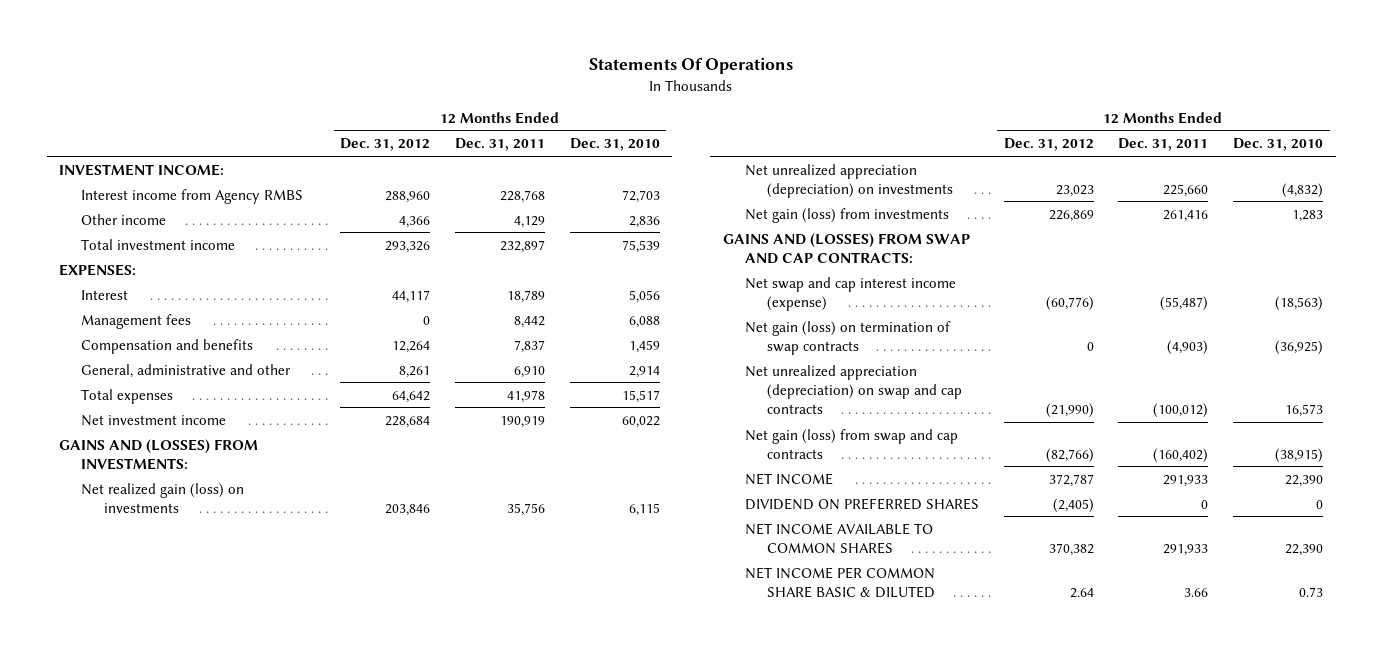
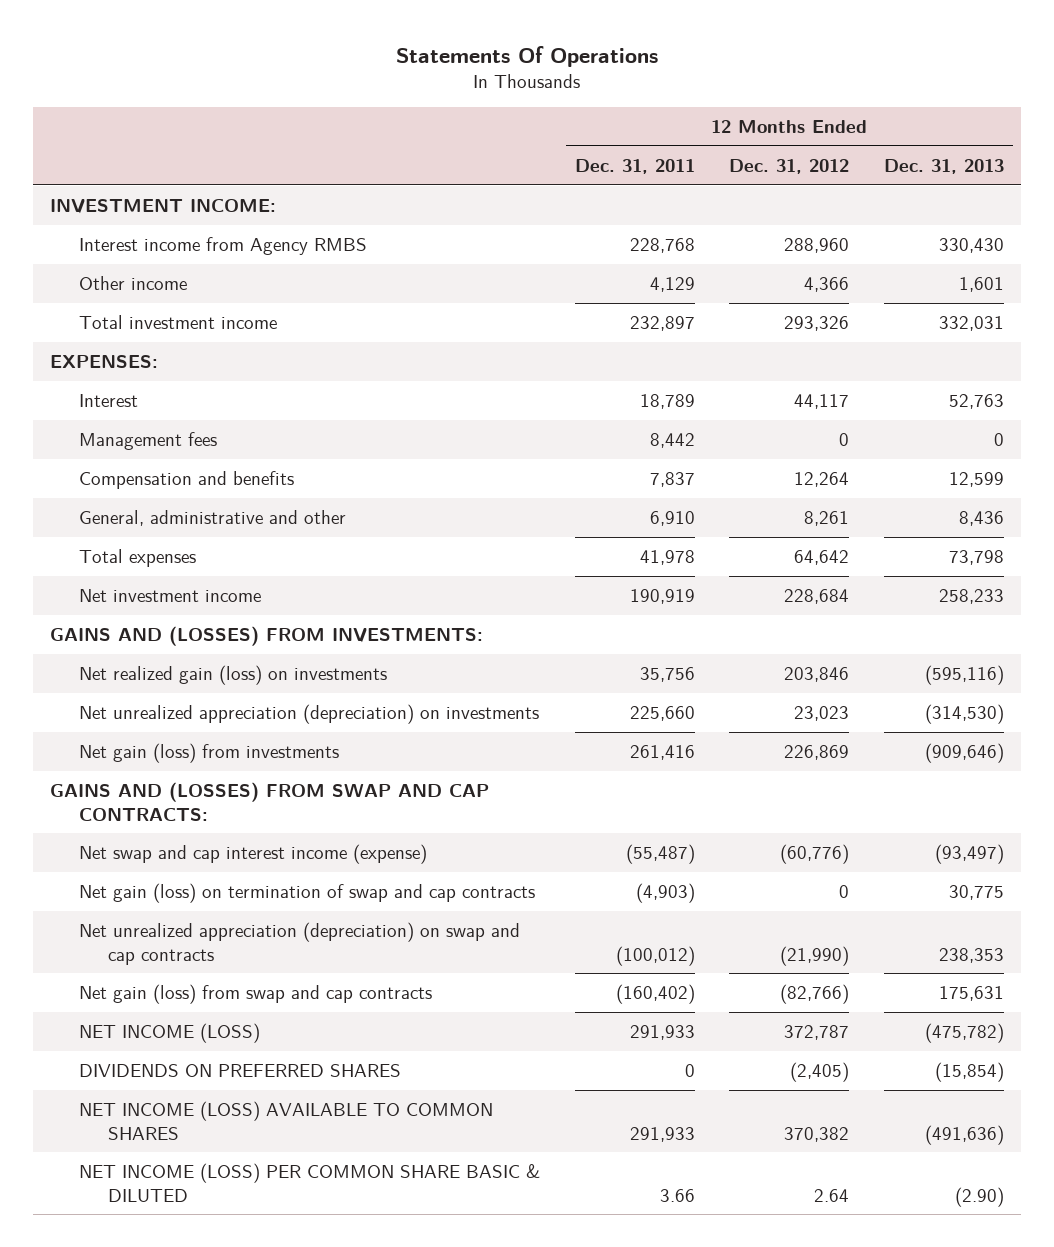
- | 12 Months Ended Dec. 31, 2012 | 12 Months Ended Dec. 31, 2011 | 12 Months Ended Dec. 31, 2010
+ | 12 Months Ended Dec. 31, 2011 | 12 Months Ended Dec. 31, 2012 | 12 Months Ended Dec. 31, 2013
- Net gain (loss) on termination of swap contracts | 0 | (4,903) | (36,925)
+ Net gain (loss) on termination of swap and cap contracts | (4,903) | 0 | 30,775
- NET INCOME | 372,787 | 291,933 | 22,390
- DIVIDEND ON PREFERRED SHARES | (2,405) | 0 | 0
- NET INCOME AVAILABLE TO COMMON SHARES | 370,382 | 291,933 | 22,390
- NET INCOME PER COMMON SHARE BASIC & DILUTED | 2.64 | 3.66 | 0.73
+ NET INCOME (LOSS) | 291,933 | 372,787 | (475,782)
+ DIVIDENDS ON PREFERRED SHARES | 0 | (2,405) | (15,854)
+ NET INCOME (LOSS) AVAILABLE TO COMMON SHARES | 291,933 | 370,382 | (491,636)
+ NET INCOME (LOSS) PER COMMON SHARE BASIC & DILUTED | 3.66 | 2.64 | (2.90)

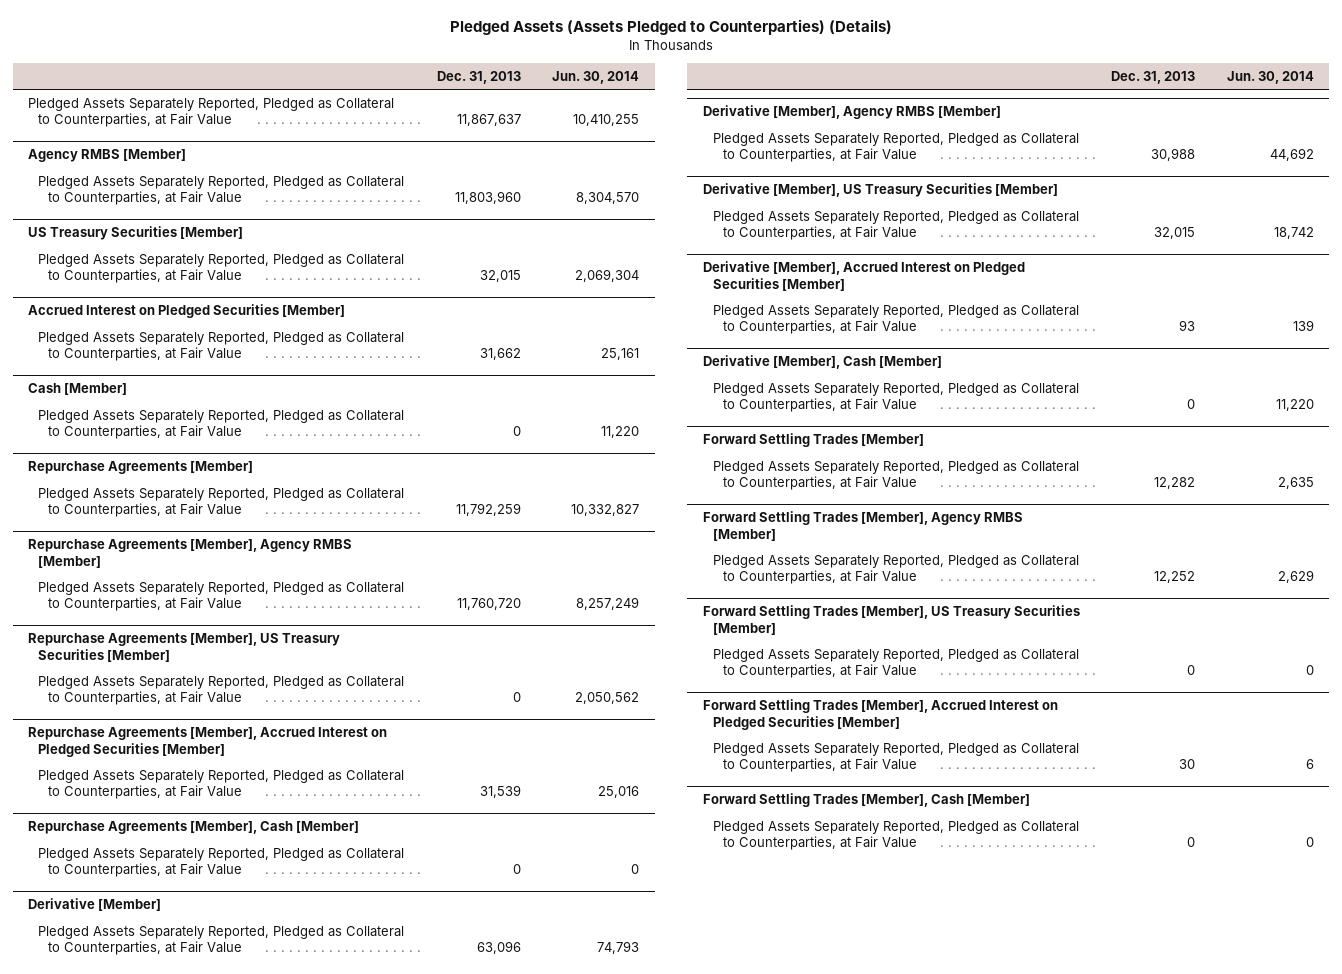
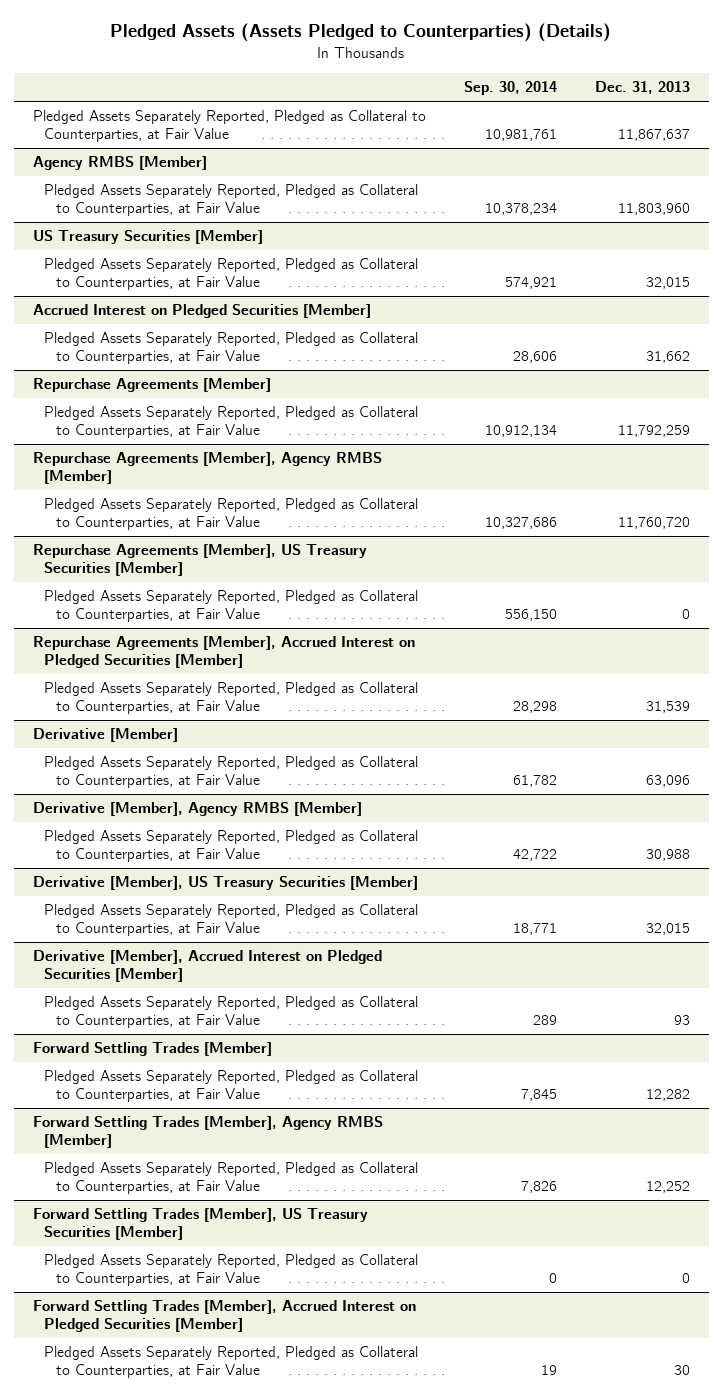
- | Dec. 31, 2013 | Jun. 30, 2014
+ | Sep. 30, 2014 | Dec. 31, 2013
- Cash [Member]
- Pledged Assets Separately Reported, Pledged as Collateral to Counterparties, at Fair Value | 0 | 11,220
- Repurchase Agreements [Member], Cash [Member]
- Pledged Assets Separately Reported, Pledged as Collateral to Counterparties, at Fair Value | 0 | 0
- Derivative [Member], Cash [Member]
- Pledged Assets Separately Reported, Pledged as Collateral to Counterparties, at Fair Value | 0 | 11,220
- Forward Settling Trades [Member], Cash [Member]
- Pledged Assets Separately Reported, Pledged as Collateral to Counterparties, at Fair Value | 0 | 0

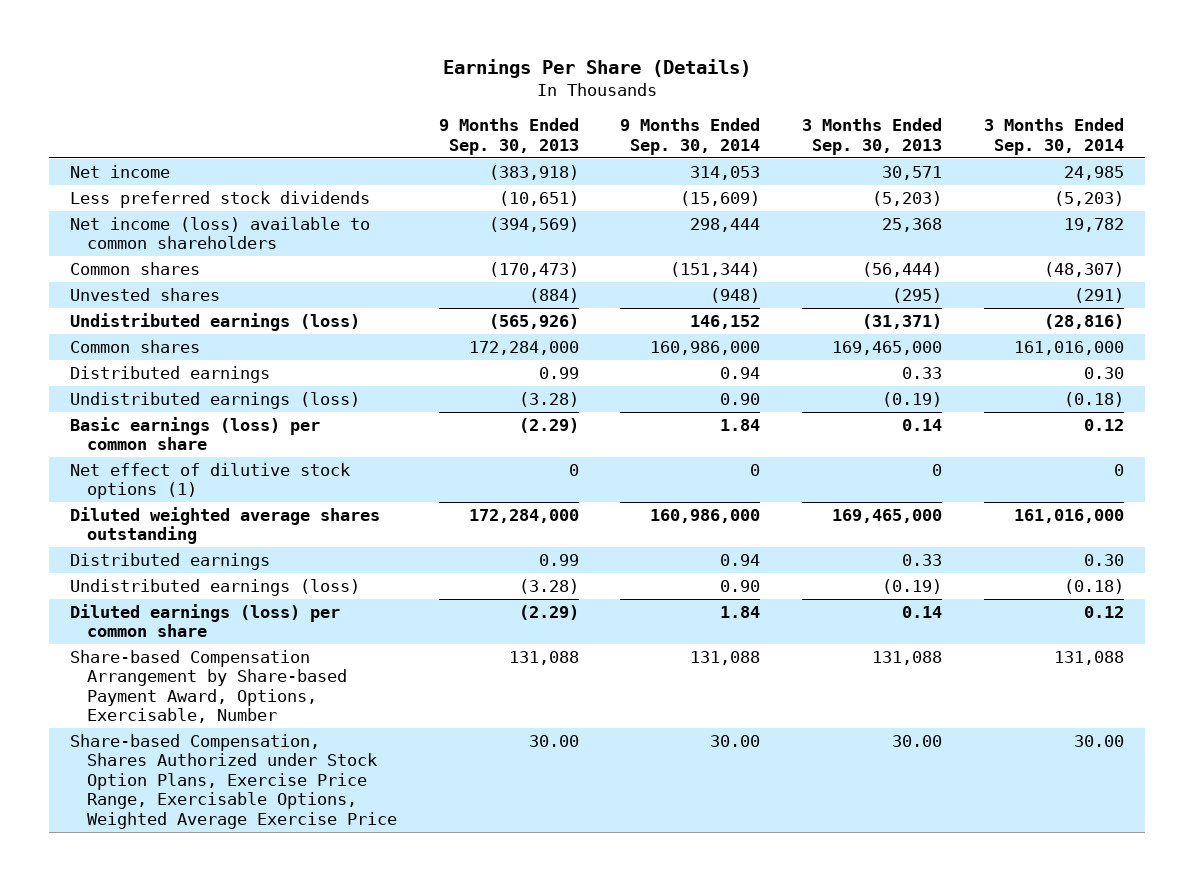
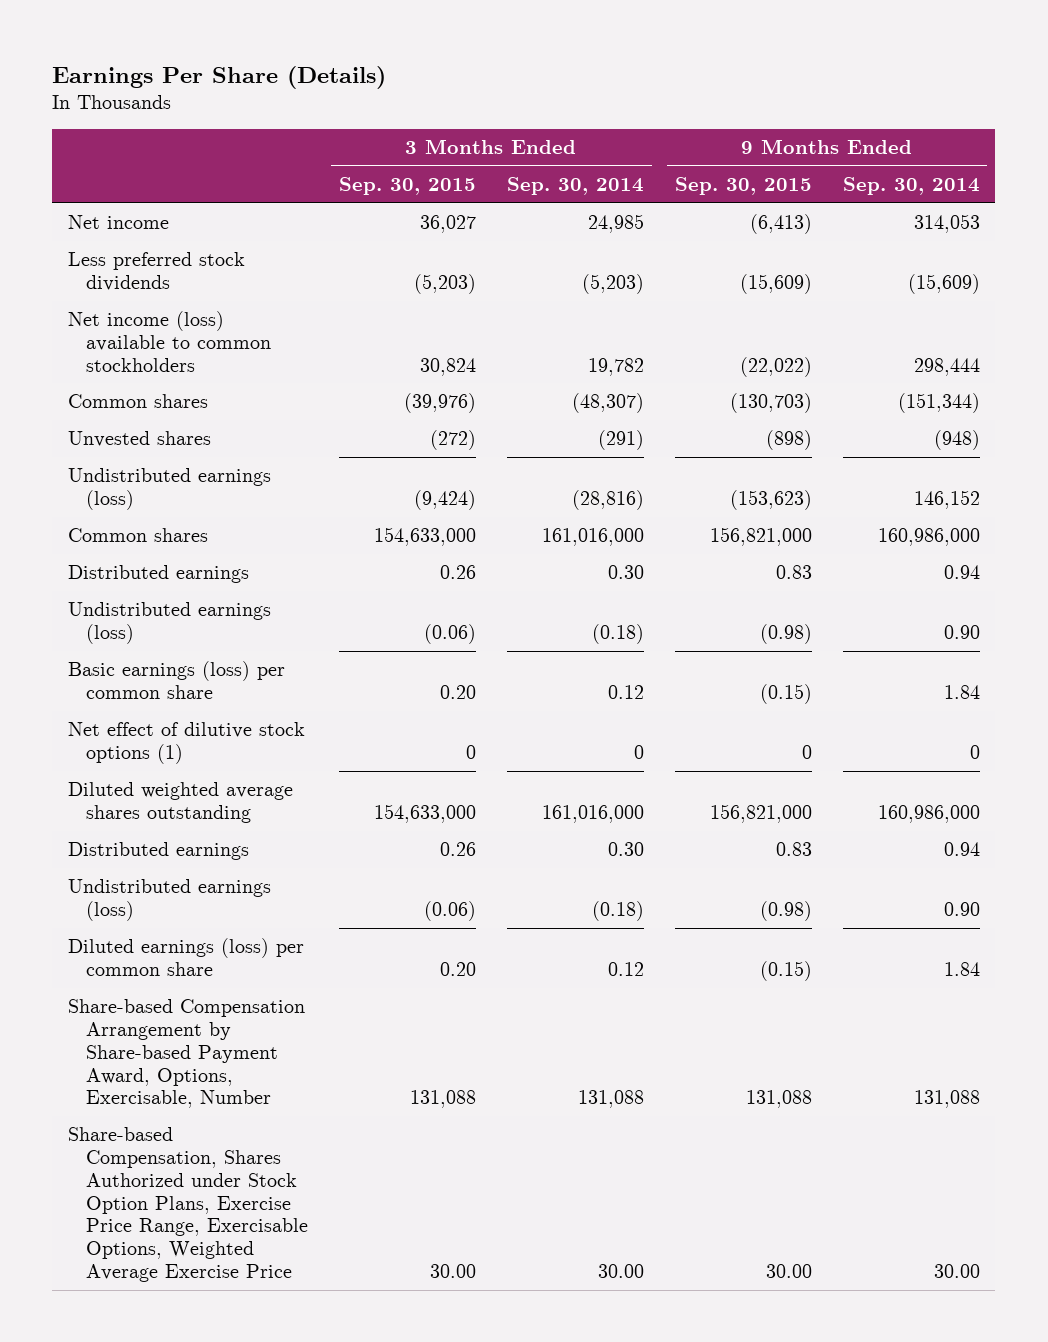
- | 9 Months Ended Sep. 30, 2013 | 9 Months Ended Sep. 30, 2014 | 3 Months Ended Sep. 30, 2013 | 3 Months Ended Sep. 30, 2014
+ | 3 Months Ended Sep. 30, 2015 | 3 Months Ended Sep. 30, 2014 | 9 Months Ended Sep. 30, 2015 | 9 Months Ended Sep. 30, 2014
- Net income (loss) available to common shareholders | (394,569) | 298,444 | 25,368 | 19,782
+ Net income (loss) available to common stockholders | 30,824 | 19,782 | (22,022) | 298,444

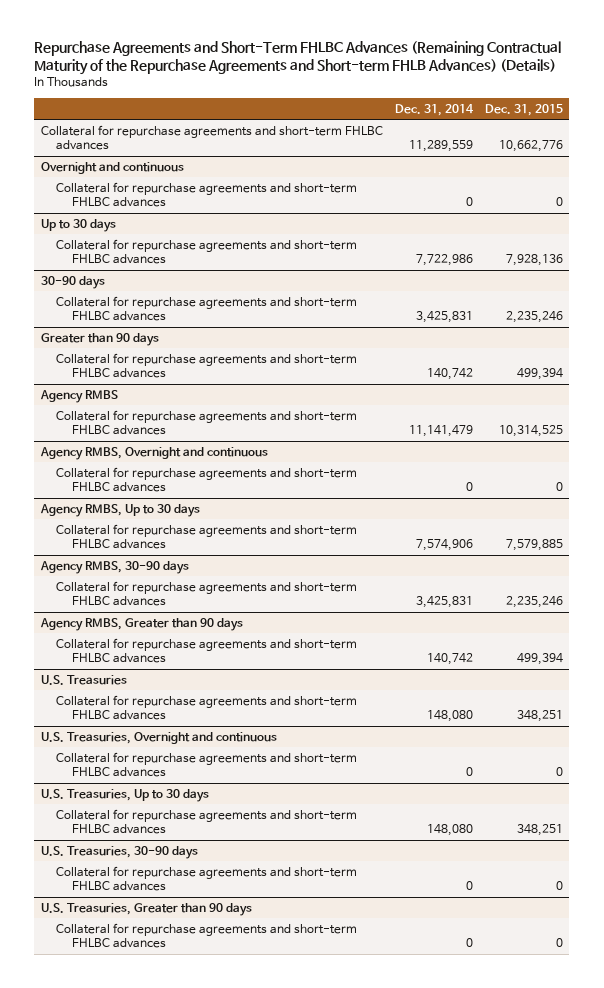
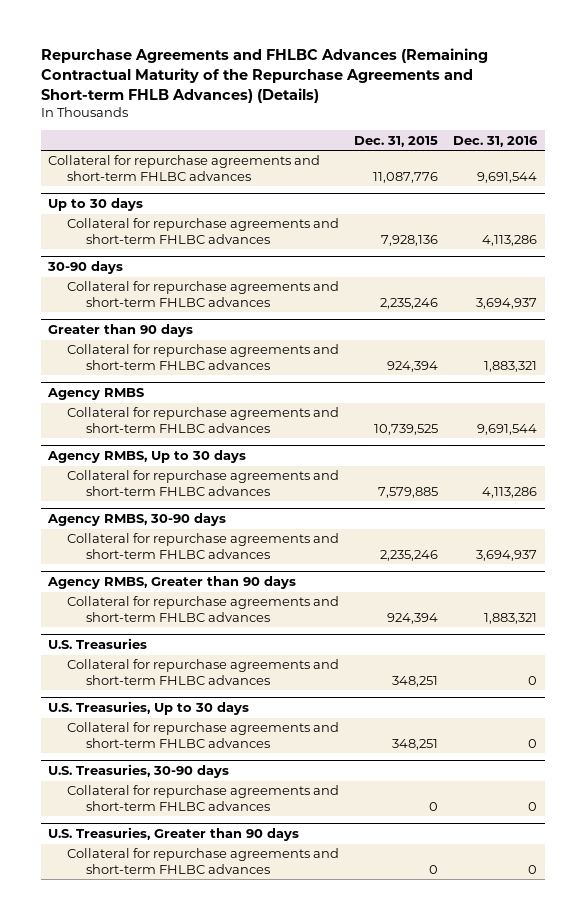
- Repurchase Agreements and Short-Term FHLBC Advances (Remaining Contractual Maturity of the Repurchase Agreements and Short-term FHLB Advances) (Details)
+ Repurchase Agreements and FHLBC Advances (Remaining Contractual Maturity of the Repurchase Agreements and Short-term FHLB Advances) (Details)
- | Dec. 31, 2014 | Dec. 31, 2015
+ | Dec. 31, 2015 | Dec. 31, 2016
- Collateral for repurchase agreements and short-term FHLBC advances | 11,289,559 | 10,662,776
- Overnight and continuous
- Collateral for repurchase agreements and short-term FHLBC advances | 0 | 0
+ Collateral for repurchase agreements and short-term FHLBC advances | 11,087,776 | 9,691,544
@ Greater than 90 days
- Collateral for repurchase agreements and short-term FHLBC advances | 140,742 | 499,394
+ Collateral for repurchase agreements and short-term FHLBC advances | 924,394 | 1,883,321
@ Agency RMBS
- Collateral for repurchase agreements and short-term FHLBC advances | 11,141,479 | 10,314,525
- Agency RMBS, Overnight and continuous
- Collateral for repurchase agreements and short-term FHLBC advances | 0 | 0
@ Agency RMBS
+ Collateral for repurchase agreements and short-term FHLBC advances | 10,739,525 | 9,691,544
@ Agency RMBS, Greater than 90 days
- Collateral for repurchase agreements and short-term FHLBC advances | 140,742 | 499,394
+ Collateral for repurchase agreements and short-term FHLBC advances | 924,394 | 1,883,321
- U.S. Treasuries, Overnight and continuous
- Collateral for repurchase agreements and short-term FHLBC advances | 0 | 0

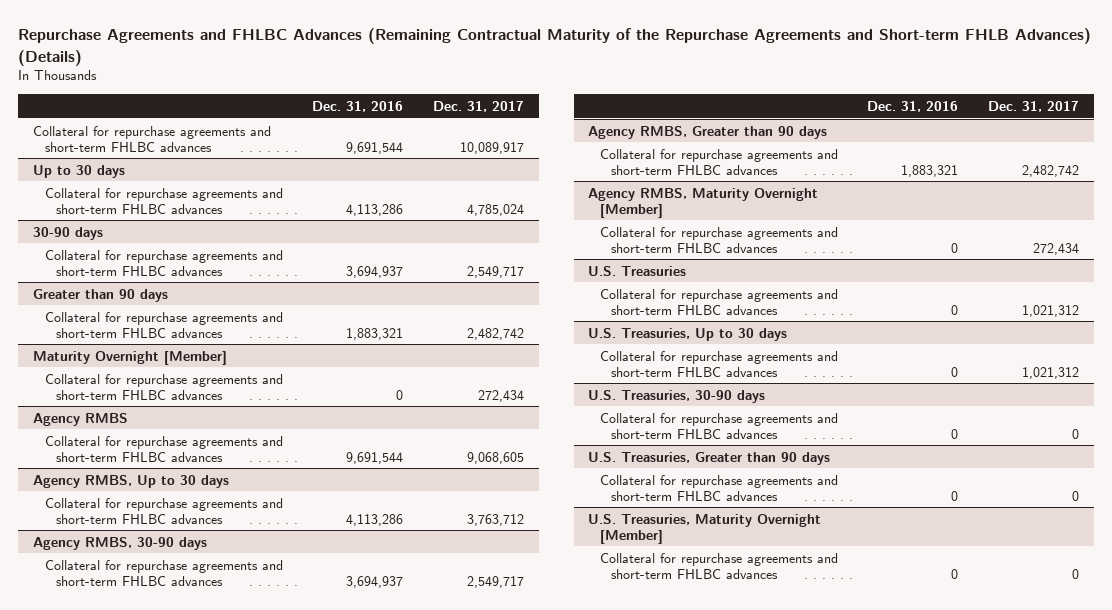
- | Dec. 31, 2015 | Dec. 31, 2016
+ | Dec. 31, 2016 | Dec. 31, 2017
+ Maturity Overnight [Member]
+ Collateral for repurchase agreements and short-term FHLBC advances | 0 | 272,434
+ Agency RMBS, Maturity Overnight [Member]
+ Collateral for repurchase agreements and short-term FHLBC advances | 0 | 272,434
+ U.S. Treasuries, Maturity Overnight [Member]
+ Collateral for repurchase agreements and short-term FHLBC advances | 0 | 0

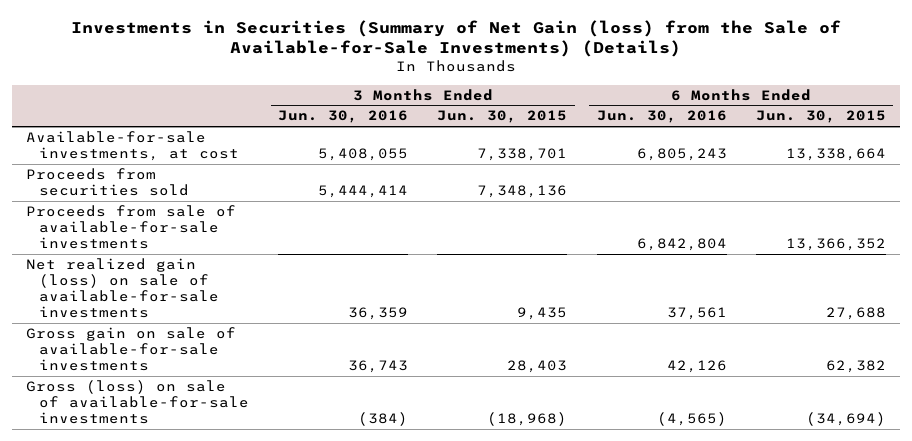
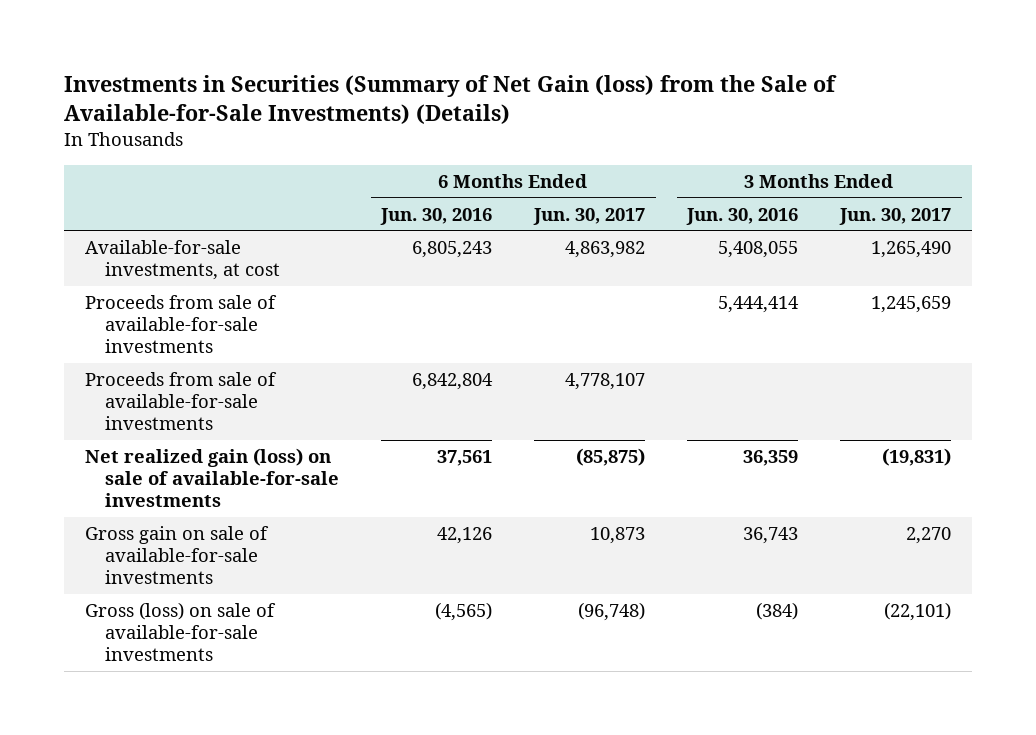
- | 3 Months Ended Jun. 30, 2016 | 3 Months Ended Jun. 30, 2015 | 6 Months Ended Jun. 30, 2016 | 6 Months Ended Jun. 30, 2015
+ | 6 Months Ended Jun. 30, 2016 | 6 Months Ended Jun. 30, 2017 | 3 Months Ended Jun. 30, 2016 | 3 Months Ended Jun. 30, 2017
- Proceeds from securities sold | 5,444,414 | 7,348,136 | |
+ Proceeds from sale of available-for-sale investments | | | 5,444,414 | 1,245,659

